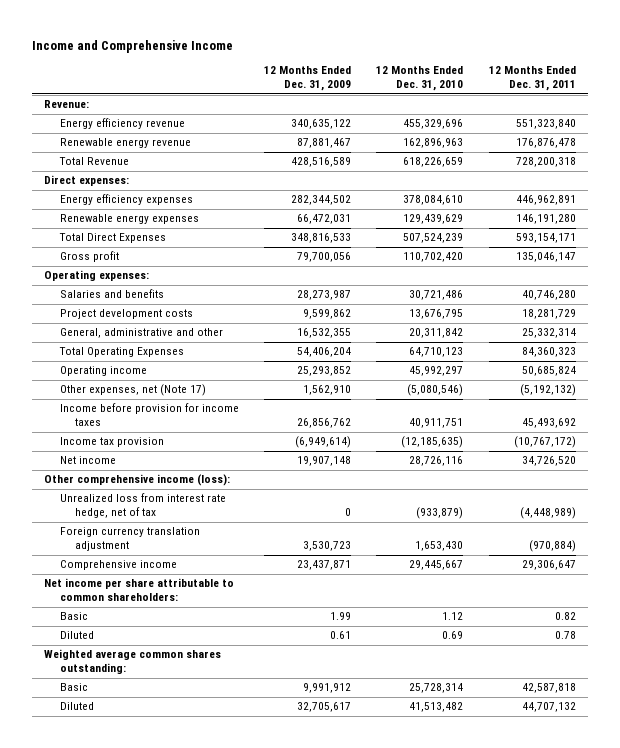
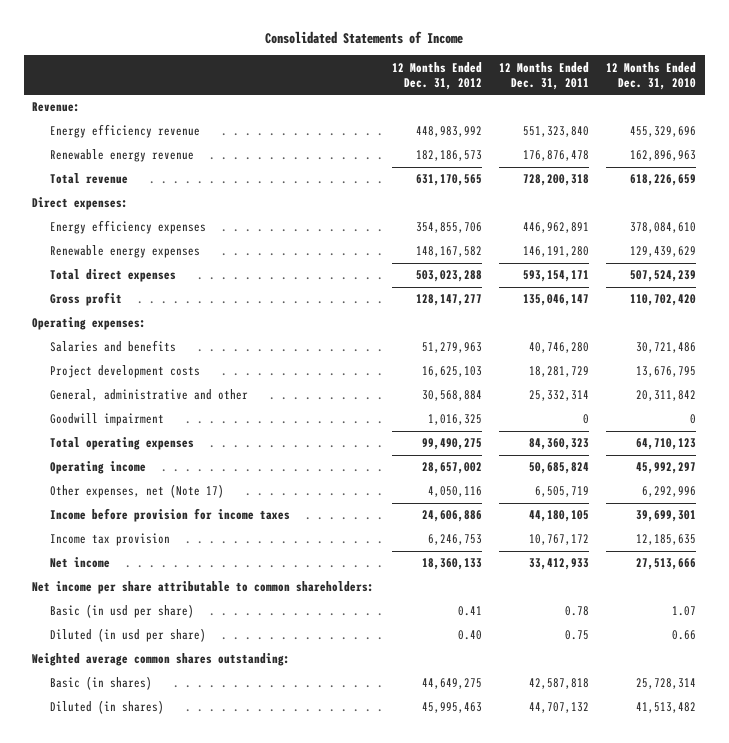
- Income and Comprehensive Income
+ Consolidated Statements of Income
- | 12 Months Ended Dec. 31, 2009 | 12 Months Ended Dec. 31, 2010 | 12 Months Ended Dec. 31, 2011
+ | 12 Months Ended Dec. 31, 2012 | 12 Months Ended Dec. 31, 2011 | 12 Months Ended Dec. 31, 2010
- Total Revenue | 428,516,589 | 618,226,659 | 728,200,318
+ Total revenue | 631,170,565 | 728,200,318 | 618,226,659
- Total Direct Expenses | 348,816,533 | 507,524,239 | 593,154,171
+ Total direct expenses | 503,023,288 | 593,154,171 | 507,524,239
- Total Operating Expenses | 54,406,204 | 64,710,123 | 84,360,323
+ Goodwill impairment | 1,016,325 | 0 | 0
+ Total operating expenses | 99,490,275 | 84,360,323 | 64,710,123
- Other expenses, net (Note 17) | 1,562,910 | (5,080,546) | (5,192,132)
- Income before provision for income taxes | 26,856,762 | 40,911,751 | 45,493,692
- Income tax provision | (6,949,614) | (12,185,635) | (10,767,172)
- Net income | 19,907,148 | 28,726,116 | 34,726,520
- Other comprehensive income (loss):
- Unrealized loss from interest rate hedge, net of tax | 0 | (933,879) | (4,448,989)
- Foreign currency translation adjustment | 3,530,723 | 1,653,430 | (970,884)
- Comprehensive income | 23,437,871 | 29,445,667 | 29,306,647
+ Other expenses, net (Note 17) | 4,050,116 | 6,505,719 | 6,292,996
+ Income before provision for income taxes | 24,606,886 | 44,180,105 | 39,699,301
+ Income tax provision | 6,246,753 | 10,767,172 | 12,185,635
+ Net income | 18,360,133 | 33,412,933 | 27,513,666
- Basic | 1.99 | 1.12 | 0.82
- Diluted | 0.61 | 0.69 | 0.78
+ Basic (in usd per share) | 0.41 | 0.78 | 1.07
+ Diluted (in usd per share) | 0.40 | 0.75 | 0.66
- Basic | 9,991,912 | 25,728,314 | 42,587,818
- Diluted | 32,705,617 | 41,513,482 | 44,707,132
+ Basic (in shares) | 44,649,275 | 42,587,818 | 25,728,314
+ Diluted (in shares) | 45,995,463 | 44,707,132 | 41,513,482

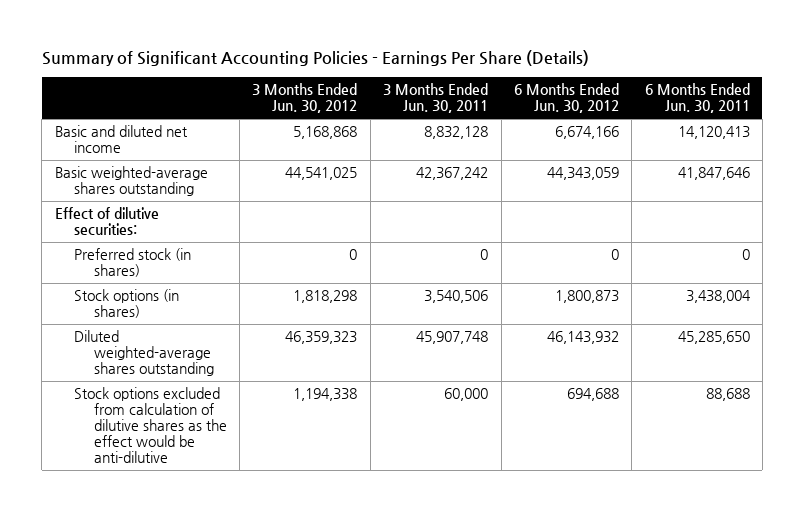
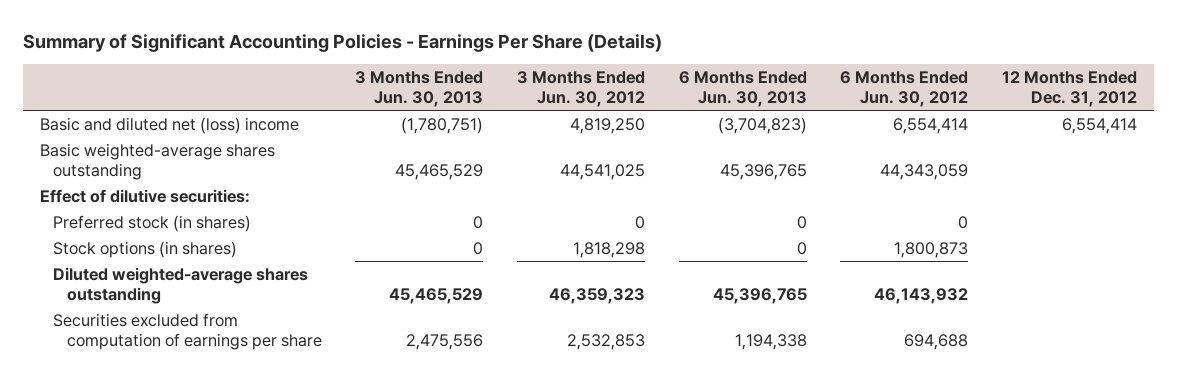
- | 3 Months Ended Jun. 30, 2012 | 3 Months Ended Jun. 30, 2011 | 6 Months Ended Jun. 30, 2012 | 6 Months Ended Jun. 30, 2011
+ | 3 Months Ended Jun. 30, 2013 | 3 Months Ended Jun. 30, 2012 | 6 Months Ended Jun. 30, 2013 | 6 Months Ended Jun. 30, 2012 | 12 Months Ended Dec. 31, 2012
- Basic and diluted net income | 5,168,868 | 8,832,128 | 6,674,166 | 14,120,413
+ Basic and diluted net (loss) income | (1,780,751) | 4,819,250 | (3,704,823) | 6,554,414 | 6,554,414
- Stock options excluded from calculation of dilutive shares as the effect would be anti-dilutive | 1,194,338 | 60,000 | 694,688 | 88,688
+ Securities excluded from computation of earnings per share | 2,475,556 | 2,532,853 | 1,194,338 | 694,688 |

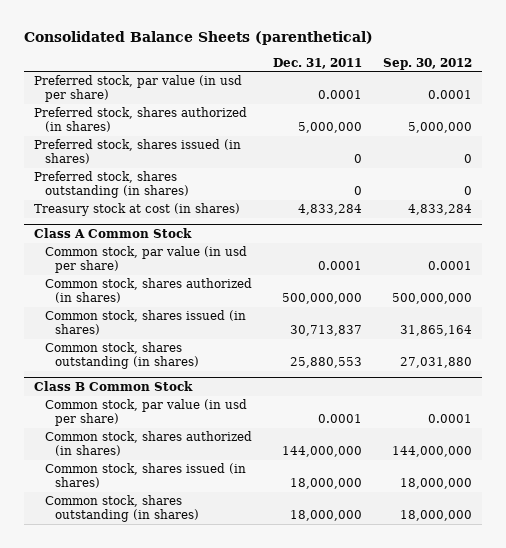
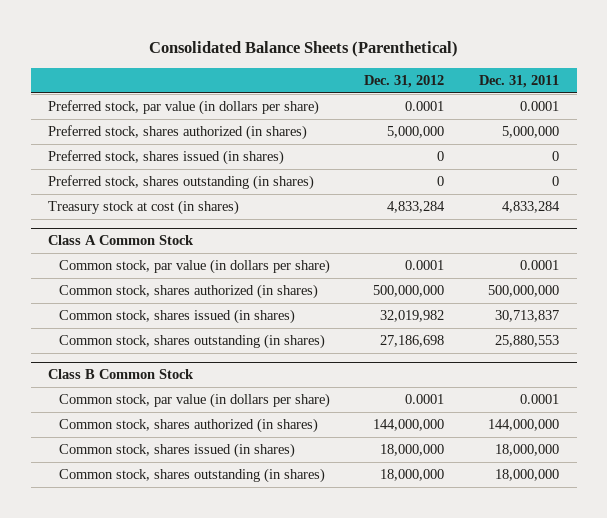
- Consolidated Balance Sheets (parenthetical)
+ Consolidated Balance Sheets (Parenthetical)
- | Dec. 31, 2011 | Sep. 30, 2012
+ | Dec. 31, 2012 | Dec. 31, 2011
- Preferred stock, par value (in usd per share) | 0.0001 | 0.0001
+ Preferred stock, par value (in dollars per share) | 0.0001 | 0.0001
@ Class A Common Stock
- Common stock, par value (in usd per share) | 0.0001 | 0.0001
+ Common stock, par value (in dollars per share) | 0.0001 | 0.0001
@ Class B Common Stock
- Common stock, par value (in usd per share) | 0.0001 | 0.0001
+ Common stock, par value (in dollars per share) | 0.0001 | 0.0001

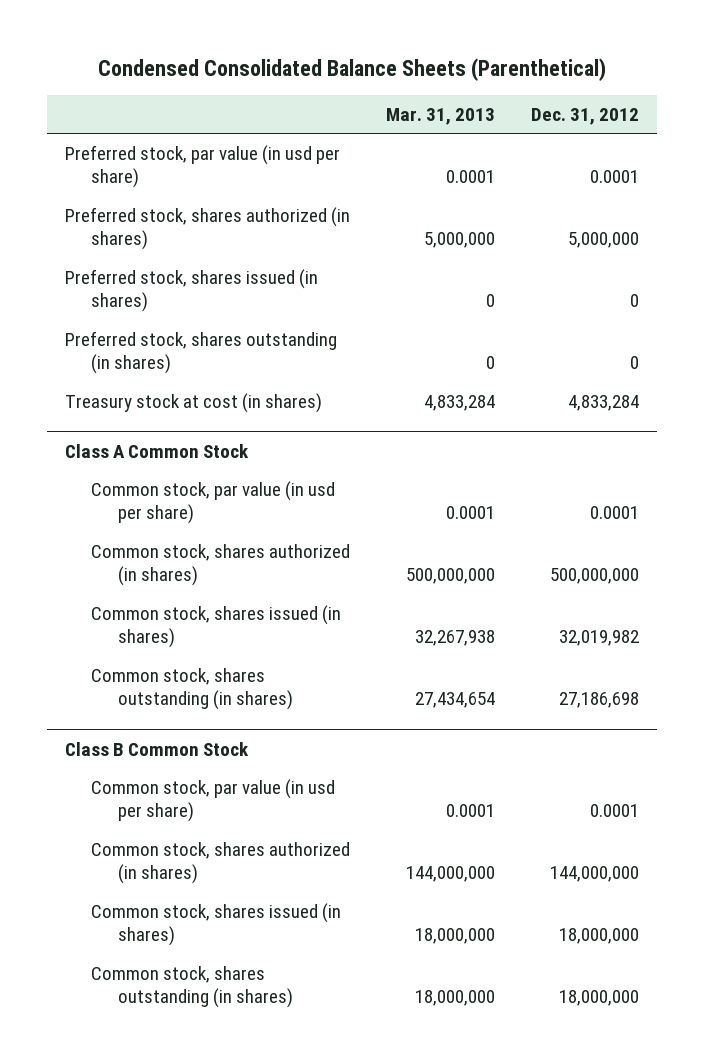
- Consolidated Balance Sheets (Parenthetical)
+ Condensed Consolidated Balance Sheets (Parenthetical)
- | Dec. 31, 2012 | Dec. 31, 2011
+ | Mar. 31, 2013 | Dec. 31, 2012
- Preferred stock, par value (in dollars per share) | 0.0001 | 0.0001
+ Preferred stock, par value (in usd per share) | 0.0001 | 0.0001
@ Class A Common Stock
- Common stock, par value (in dollars per share) | 0.0001 | 0.0001
+ Common stock, par value (in usd per share) | 0.0001 | 0.0001
@ Class B Common Stock
- Common stock, par value (in dollars per share) | 0.0001 | 0.0001
+ Common stock, par value (in usd per share) | 0.0001 | 0.0001

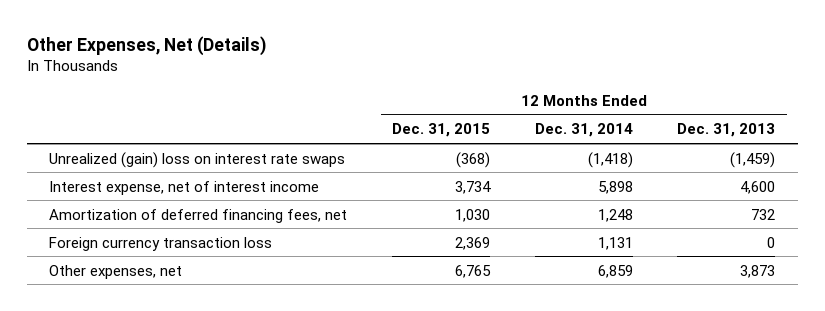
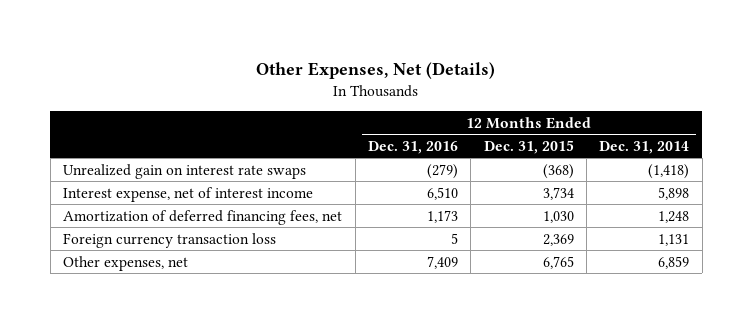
- | 12 Months Ended Dec. 31, 2015 | 12 Months Ended Dec. 31, 2014 | 12 Months Ended Dec. 31, 2013
+ | 12 Months Ended Dec. 31, 2016 | 12 Months Ended Dec. 31, 2015 | 12 Months Ended Dec. 31, 2014
- Unrealized (gain) loss on interest rate swaps | (368) | (1,418) | (1,459)
+ Unrealized gain on interest rate swaps | (279) | (368) | (1,418)

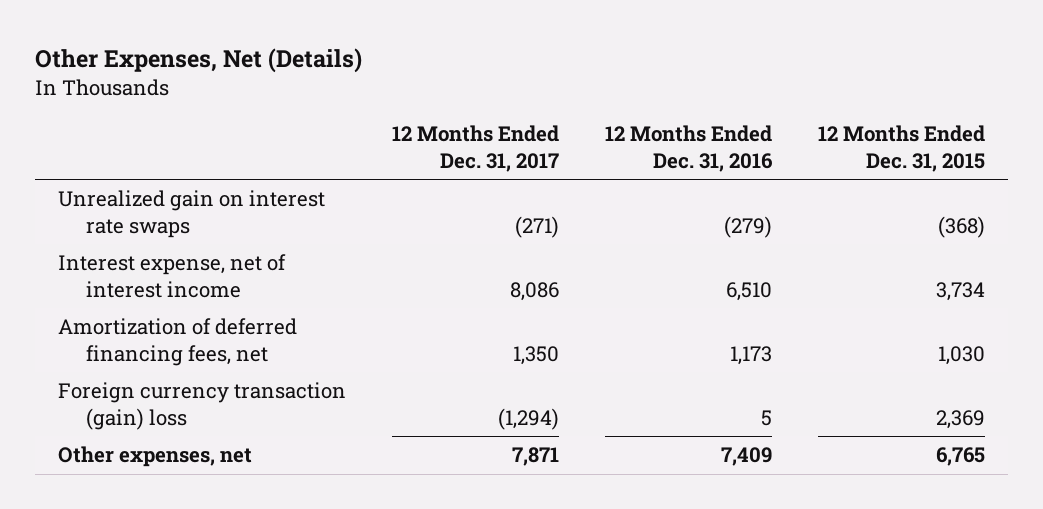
- | 12 Months Ended Dec. 31, 2016 | 12 Months Ended Dec. 31, 2015 | 12 Months Ended Dec. 31, 2014
+ | 12 Months Ended Dec. 31, 2017 | 12 Months Ended Dec. 31, 2016 | 12 Months Ended Dec. 31, 2015
- Foreign currency transaction loss | 5 | 2,369 | 1,131
+ Foreign currency transaction (gain) loss | (1,294) | 5 | 2,369

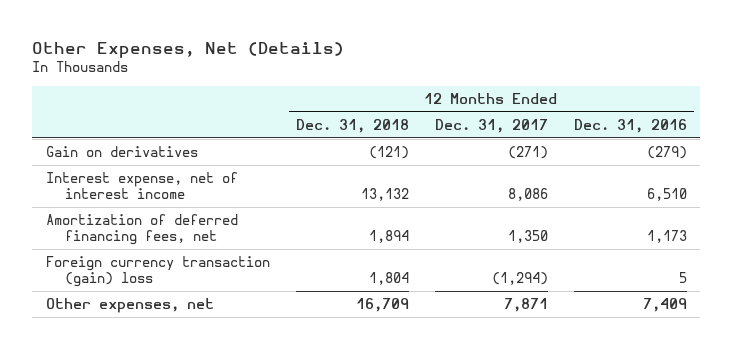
- | 12 Months Ended Dec. 31, 2017 | 12 Months Ended Dec. 31, 2016 | 12 Months Ended Dec. 31, 2015
+ | 12 Months Ended Dec. 31, 2018 | 12 Months Ended Dec. 31, 2017 | 12 Months Ended Dec. 31, 2016
- Unrealized gain on interest rate swaps | (271) | (279) | (368)
+ Gain on derivatives | (121) | (271) | (279)

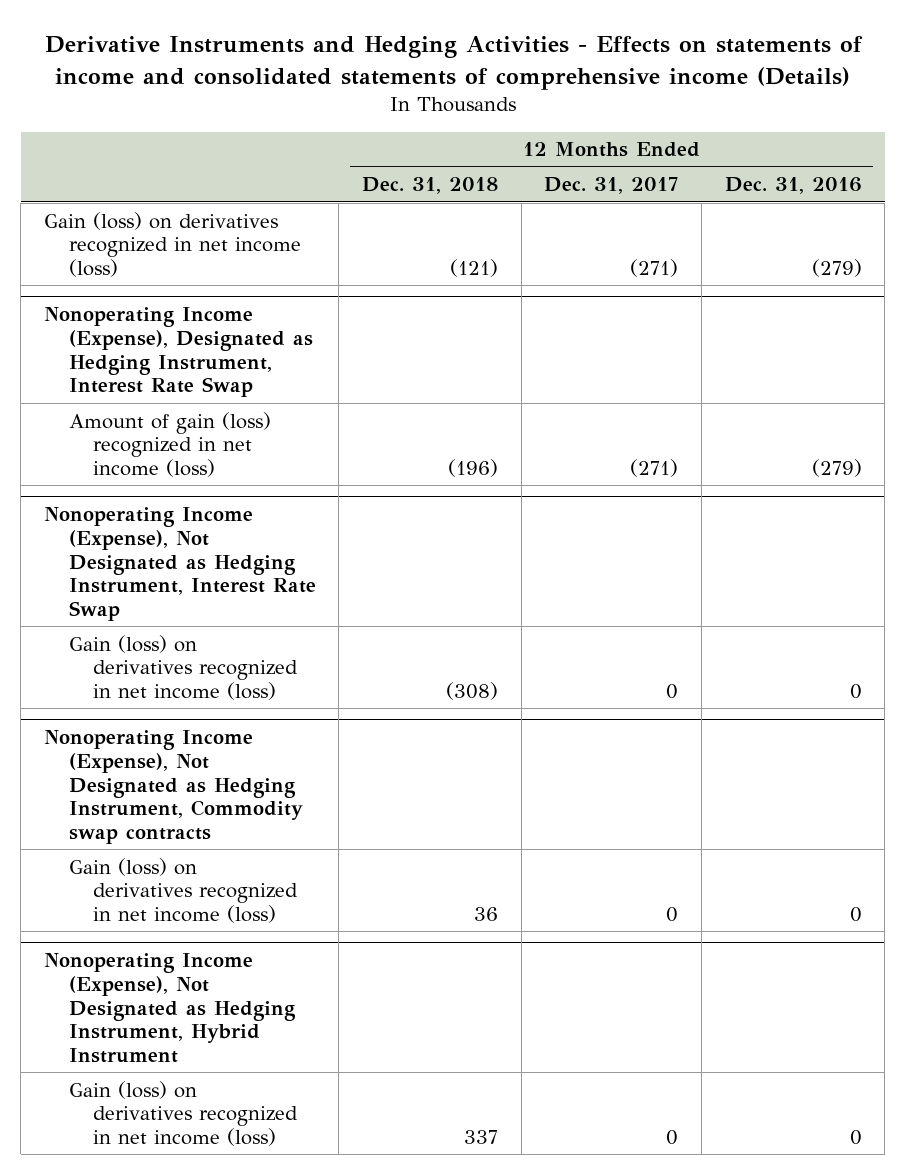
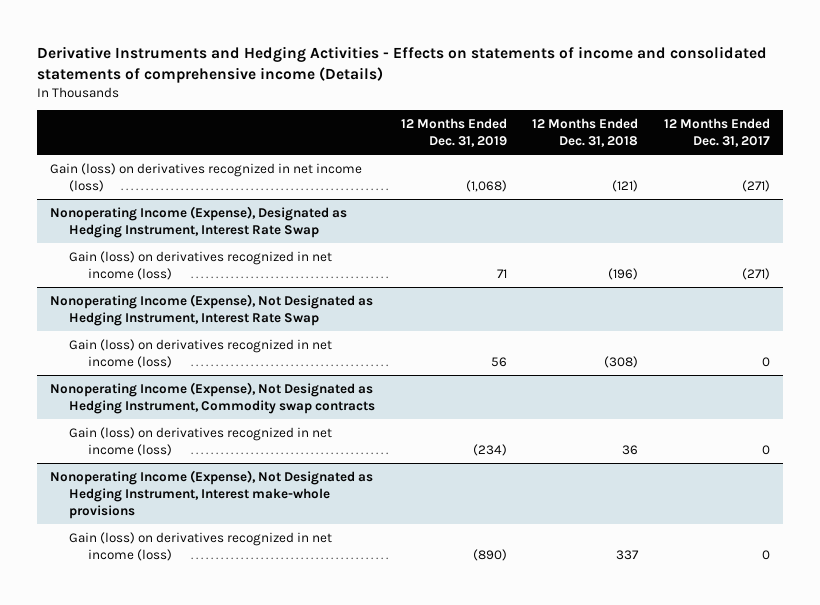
- | 12 Months Ended Dec. 31, 2018 | 12 Months Ended Dec. 31, 2017 | 12 Months Ended Dec. 31, 2016
+ | 12 Months Ended Dec. 31, 2019 | 12 Months Ended Dec. 31, 2018 | 12 Months Ended Dec. 31, 2017
@ Nonoperating Income (Expense), Designated as Hedging Instrument, Interest Rate Swap
- Amount of gain (loss) recognized in net income (loss) | (196) | (271) | (279)
+ Gain (loss) on derivatives recognized in net income (loss) | 71 | (196) | (271)
- Nonoperating Income (Expense), Not Designated as Hedging Instrument, Hybrid Instrument
+ Nonoperating Income (Expense), Not Designated as Hedging Instrument, Interest make-whole provisions

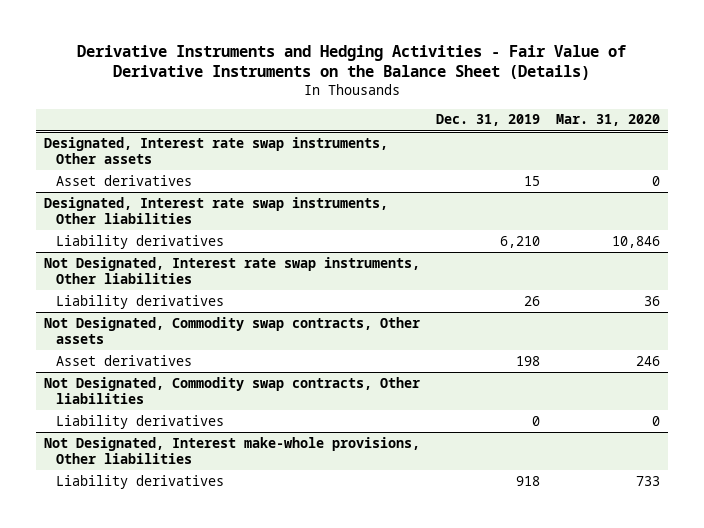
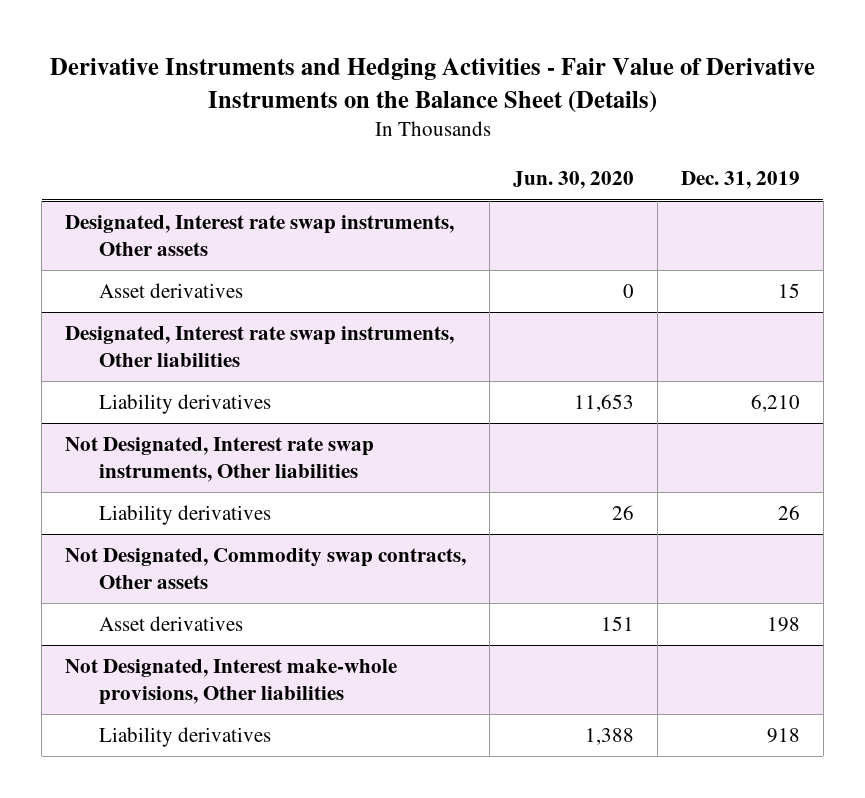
- | Dec. 31, 2019 | Mar. 31, 2020
+ | Jun. 30, 2020 | Dec. 31, 2019
- Not Designated, Commodity swap contracts, Other liabilities
- Liability derivatives | 0 | 0

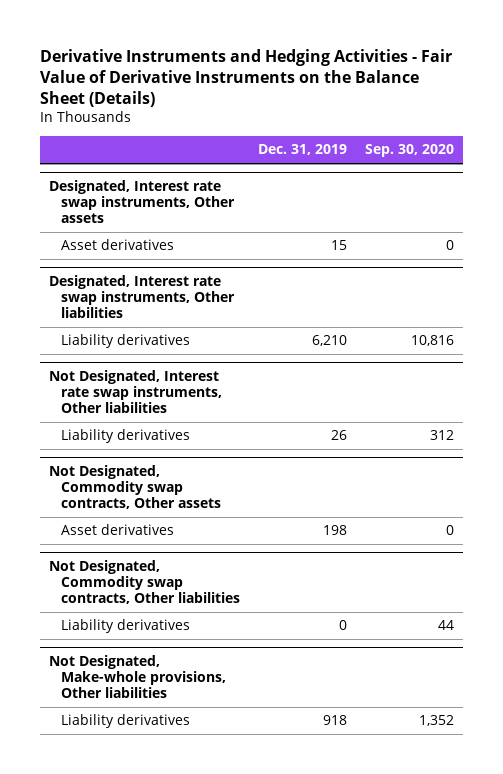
- | Jun. 30, 2020 | Dec. 31, 2019
+ | Dec. 31, 2019 | Sep. 30, 2020
- Not Designated, Interest make-whole provisions, Other liabilities
+ Not Designated, Commodity swap contracts, Other liabilities
+ Liability derivatives | 0 | 44
+ Not Designated, Make-whole provisions, Other liabilities

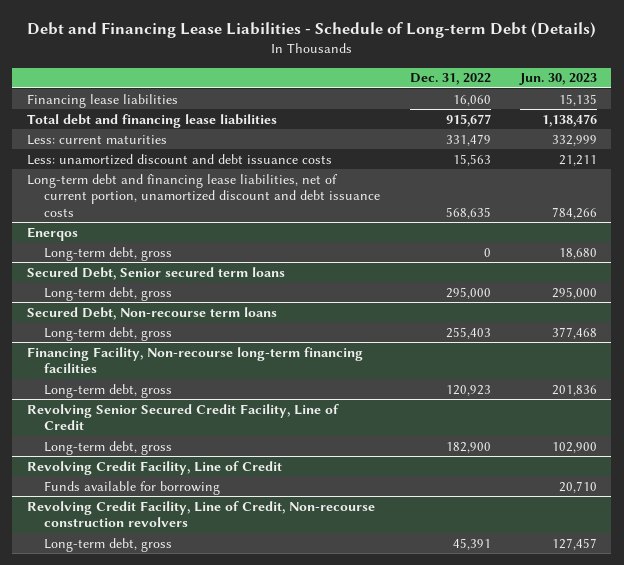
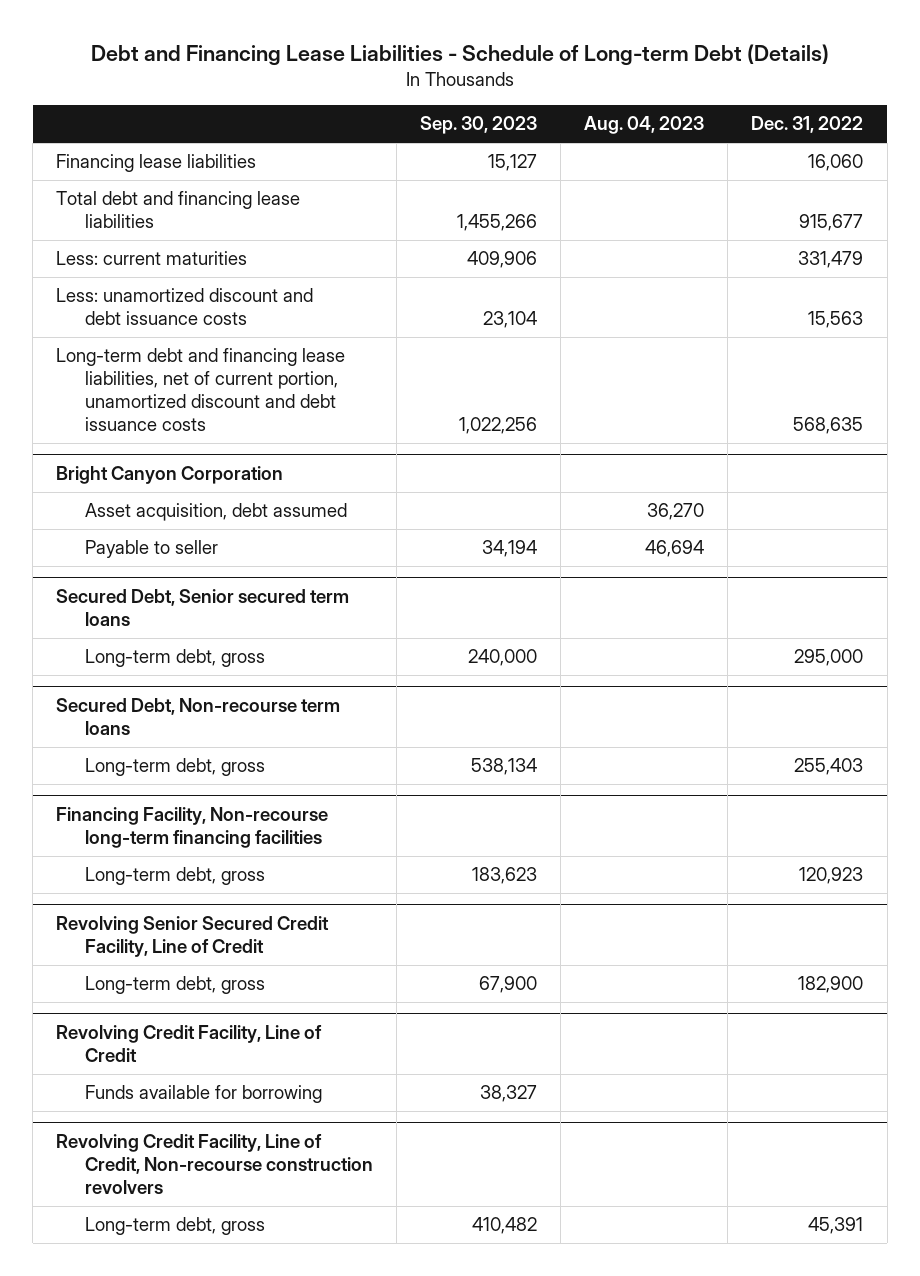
- | Dec. 31, 2022 | Jun. 30, 2023
+ | Sep. 30, 2023 | Aug. 04, 2023 | Dec. 31, 2022
- Enerqos
- Long-term debt, gross | 0 | 18,680
+ Bright Canyon Corporation
+ Asset acquisition, debt assumed | | 36,270 |
+ Payable to seller | 34,194 | 46,694 |

